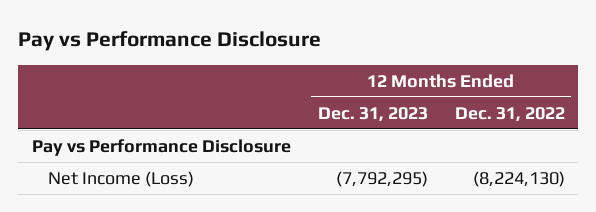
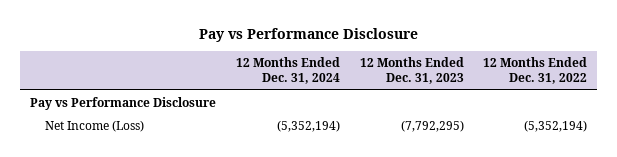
- | 12 Months Ended Dec. 31, 2023 | 12 Months Ended Dec. 31, 2022
+ | 12 Months Ended Dec. 31, 2024 | 12 Months Ended Dec. 31, 2023 | 12 Months Ended Dec. 31, 2022
- Net Income (Loss) | (7,792,295) | (8,224,130)
+ Net Income (Loss) | (5,352,194) | (7,792,295) | (5,352,194)

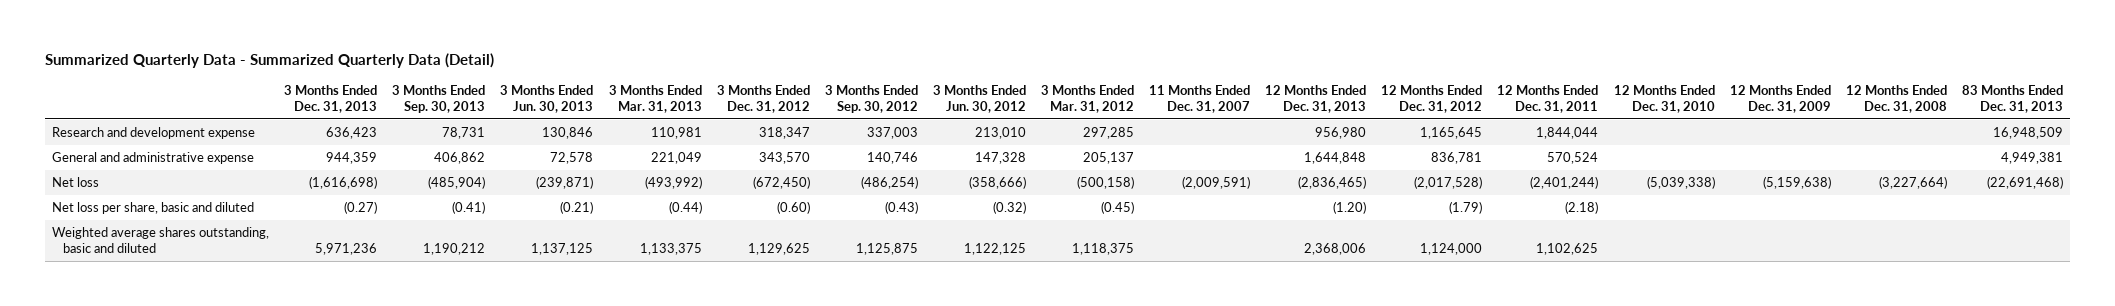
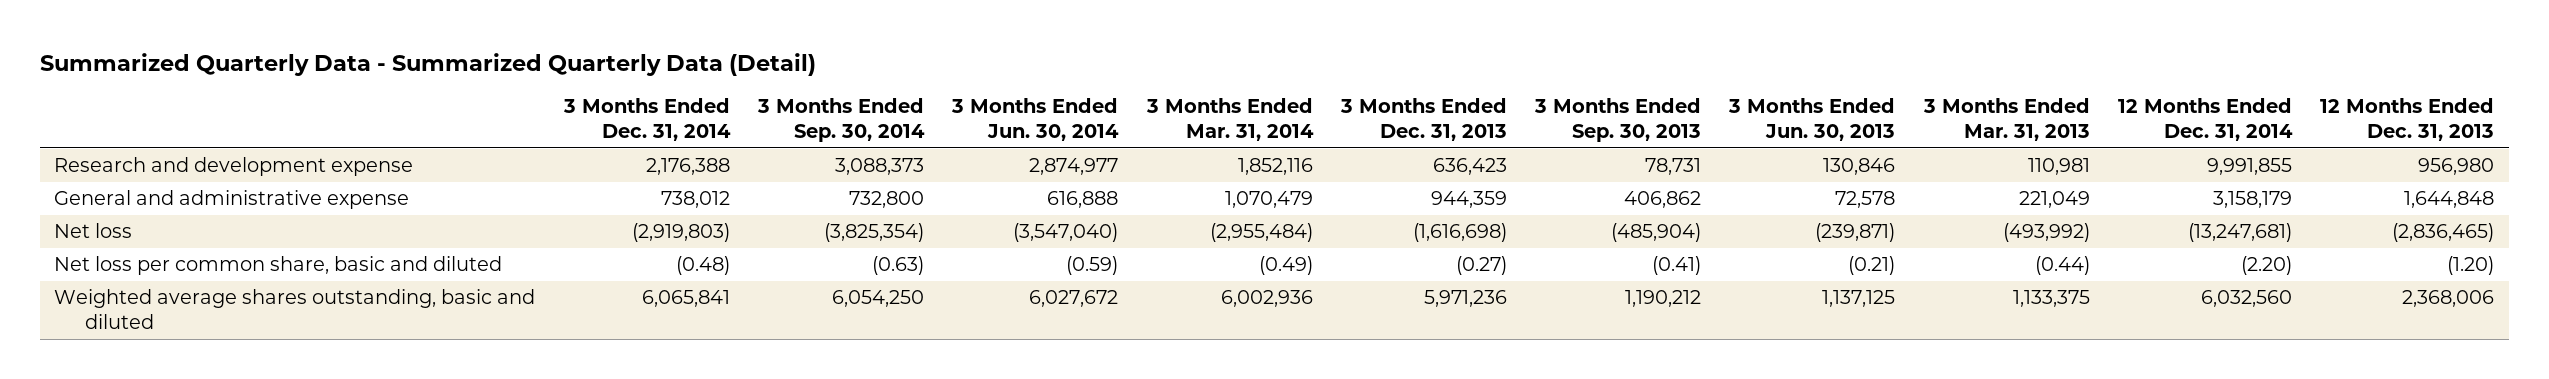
- | 3 Months Ended Dec. 31, 2013 | 3 Months Ended Sep. 30, 2013 | 3 Months Ended Jun. 30, 2013 | 3 Months Ended Mar. 31, 2013 | 3 Months Ended Dec. 31, 2012 | 3 Months Ended Sep. 30, 2012 | 3 Months Ended Jun. 30, 2012 | 3 Months Ended Mar. 31, 2012 | 11 Months Ended Dec. 31, 2007 | 12 Months Ended Dec. 31, 2013 | 12 Months Ended Dec. 31, 2012 | 12 Months Ended Dec. 31, 2011 | 12 Months Ended Dec. 31, 2010 | 12 Months Ended Dec. 31, 2009 | 12 Months Ended Dec. 31, 2008 | 83 Months Ended Dec. 31, 2013
+ | 3 Months Ended Dec. 31, 2014 | 3 Months Ended Sep. 30, 2014 | 3 Months Ended Jun. 30, 2014 | 3 Months Ended Mar. 31, 2014 | 3 Months Ended Dec. 31, 2013 | 3 Months Ended Sep. 30, 2013 | 3 Months Ended Jun. 30, 2013 | 3 Months Ended Mar. 31, 2013 | 12 Months Ended Dec. 31, 2014 | 12 Months Ended Dec. 31, 2013
- Net loss per share, basic and diluted | (0.27) | (0.41) | (0.21) | (0.44) | (0.60) | (0.43) | (0.32) | (0.45) | | (1.20) | (1.79) | (2.18) | | | |
+ Net loss per common share, basic and diluted | (0.48) | (0.63) | (0.59) | (0.49) | (0.27) | (0.41) | (0.21) | (0.44) | (2.20) | (1.20)

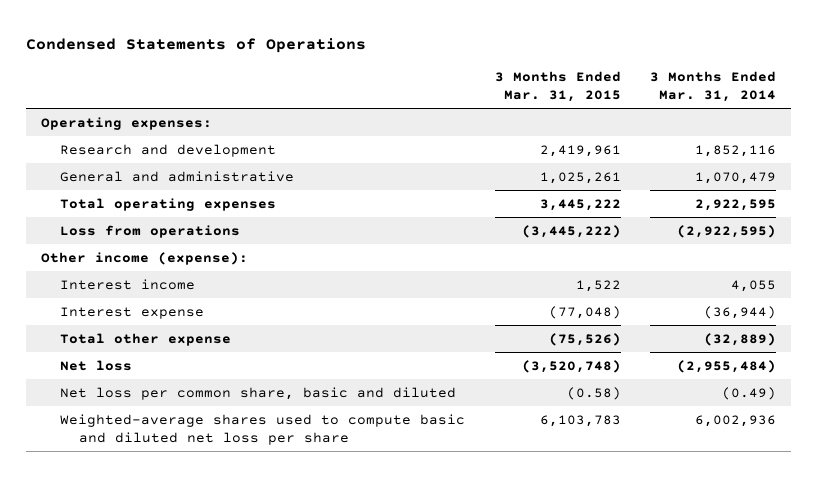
- Summarized Quarterly Data - Summarized Quarterly Data (Detail)
+ Condensed Statements of Operations
- | 3 Months Ended Dec. 31, 2014 | 3 Months Ended Sep. 30, 2014 | 3 Months Ended Jun. 30, 2014 | 3 Months Ended Mar. 31, 2014 | 3 Months Ended Dec. 31, 2013 | 3 Months Ended Sep. 30, 2013 | 3 Months Ended Jun. 30, 2013 | 3 Months Ended Mar. 31, 2013 | 12 Months Ended Dec. 31, 2014 | 12 Months Ended Dec. 31, 2013
+ | 3 Months Ended Mar. 31, 2015 | 3 Months Ended Mar. 31, 2014
- Research and development expense | 2,176,388 | 3,088,373 | 2,874,977 | 1,852,116 | 636,423 | 78,731 | 130,846 | 110,981 | 9,991,855 | 956,980
- General and administrative expense | 738,012 | 732,800 | 616,888 | 1,070,479 | 944,359 | 406,862 | 72,578 | 221,049 | 3,158,179 | 1,644,848
+ Operating expenses:
+ Research and development | 2,419,961 | 1,852,116
+ General and administrative | 1,025,261 | 1,070,479
+ Total operating expenses | 3,445,222 | 2,922,595
+ Loss from operations | (3,445,222) | (2,922,595)
+ Other income (expense):
+ Interest income | 1,522 | 4,055
+ Interest expense | (77,048) | (36,944)
+ Total other expense | (75,526) | (32,889)
- Weighted average shares outstanding, basic and diluted | 6,065,841 | 6,054,250 | 6,027,672 | 6,002,936 | 5,971,236 | 1,190,212 | 1,137,125 | 1,133,375 | 6,032,560 | 2,368,006
+ Weighted-average shares used to compute basic and diluted net loss per share | 6,103,783 | 6,002,936

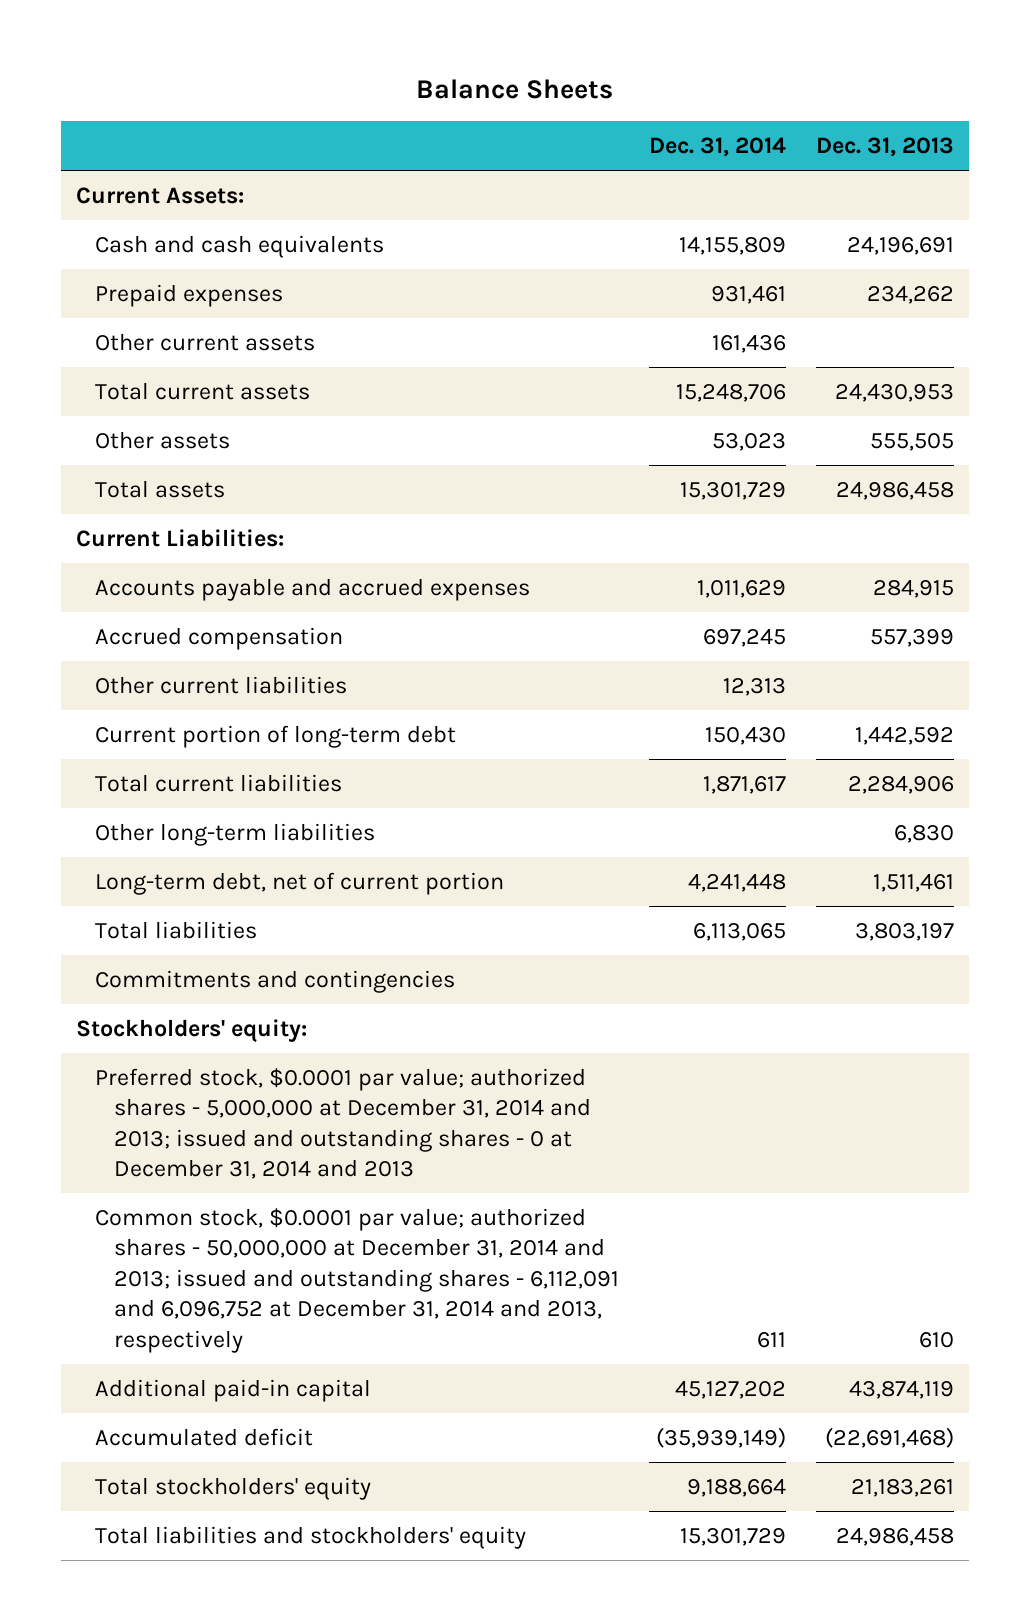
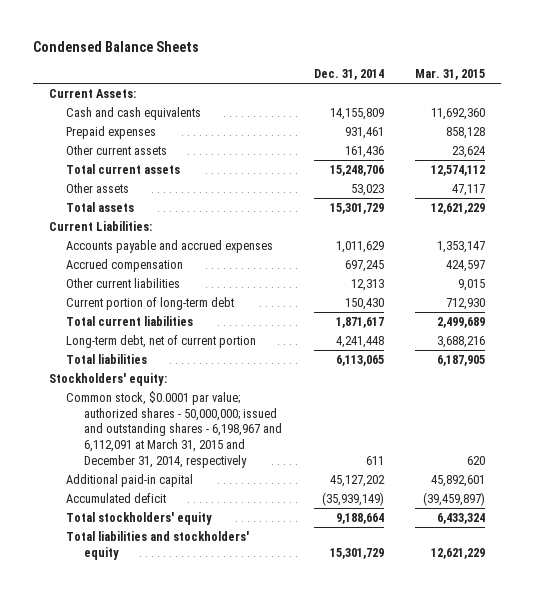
- Balance Sheets
+ Condensed Balance Sheets
- | Dec. 31, 2014 | Dec. 31, 2013
+ | Dec. 31, 2014 | Mar. 31, 2015
- Other long-term liabilities | | 6,830
- Commitments and contingencies
- Preferred stock, $0.0001 par value; authorized shares - 5,000,000 at December 31, 2014 and 2013; issued and outstanding shares - 0 at December 31, 2014 and 2013
- Common stock, $0.0001 par value; authorized shares - 50,000,000 at December 31, 2014 and 2013; issued and outstanding shares - 6,112,091 and 6,096,752 at December 31, 2014 and 2013, respectively | 611 | 610
+ Common stock, $0.0001 par value; authorized shares - 50,000,000; issued and outstanding shares - 6,198,967 and 6,112,091 at March 31, 2015 and December 31, 2014, respectively | 611 | 620

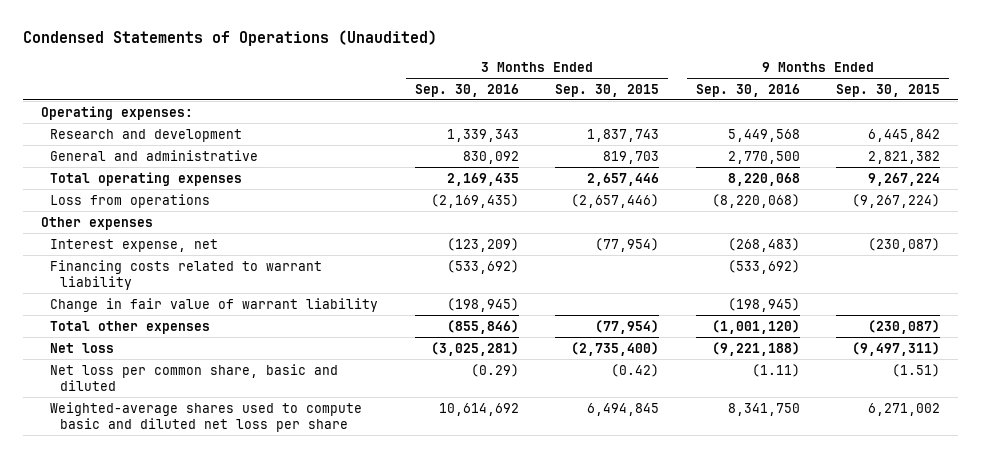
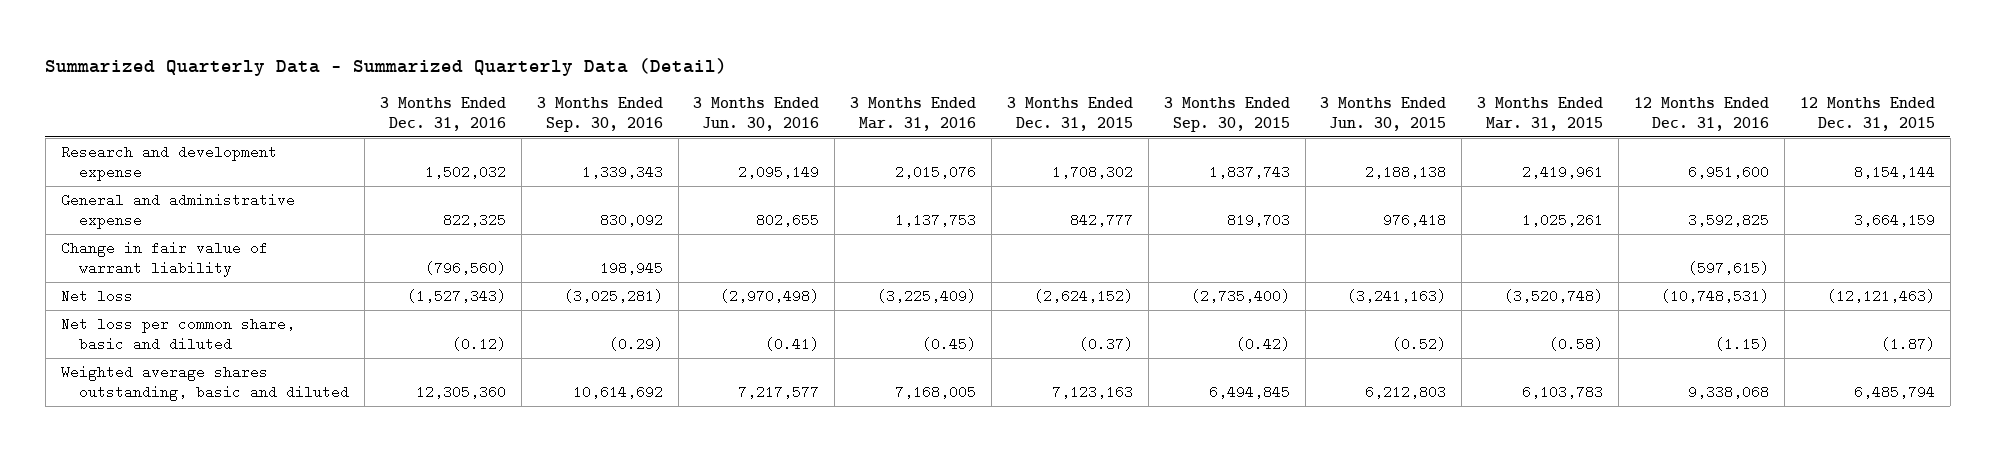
- Condensed Statements of Operations (Unaudited)
+ Summarized Quarterly Data - Summarized Quarterly Data (Detail)
- | 3 Months Ended Sep. 30, 2016 | 3 Months Ended Sep. 30, 2015 | 9 Months Ended Sep. 30, 2016 | 9 Months Ended Sep. 30, 2015
+ | 3 Months Ended Dec. 31, 2016 | 3 Months Ended Sep. 30, 2016 | 3 Months Ended Jun. 30, 2016 | 3 Months Ended Mar. 31, 2016 | 3 Months Ended Dec. 31, 2015 | 3 Months Ended Sep. 30, 2015 | 3 Months Ended Jun. 30, 2015 | 3 Months Ended Mar. 31, 2015 | 12 Months Ended Dec. 31, 2016 | 12 Months Ended Dec. 31, 2015
- Operating expenses:
- Research and development | 1,339,343 | 1,837,743 | 5,449,568 | 6,445,842
- General and administrative | 830,092 | 819,703 | 2,770,500 | 2,821,382
- Total operating expenses | 2,169,435 | 2,657,446 | 8,220,068 | 9,267,224
- Loss from operations | (2,169,435) | (2,657,446) | (8,220,068) | (9,267,224)
- Other expenses
- Interest expense, net | (123,209) | (77,954) | (268,483) | (230,087)
- Financing costs related to warrant liability | (533,692) | | (533,692) |
- Change in fair value of warrant liability | (198,945) | | (198,945) |
- Total other expenses | (855,846) | (77,954) | (1,001,120) | (230,087)
+ Research and development expense | 1,502,032 | 1,339,343 | 2,095,149 | 2,015,076 | 1,708,302 | 1,837,743 | 2,188,138 | 2,419,961 | 6,951,600 | 8,154,144
+ General and administrative expense | 822,325 | 830,092 | 802,655 | 1,137,753 | 842,777 | 819,703 | 976,418 | 1,025,261 | 3,592,825 | 3,664,159
+ Change in fair value of warrant liability | (796,560) | 198,945 | | | | | | | (597,615) |
- Weighted-average shares used to compute basic and diluted net loss per share | 10,614,692 | 6,494,845 | 8,341,750 | 6,271,002
+ Weighted average shares outstanding, basic and diluted | 12,305,360 | 10,614,692 | 7,217,577 | 7,168,005 | 7,123,163 | 6,494,845 | 6,212,803 | 6,103,783 | 9,338,068 | 6,485,794

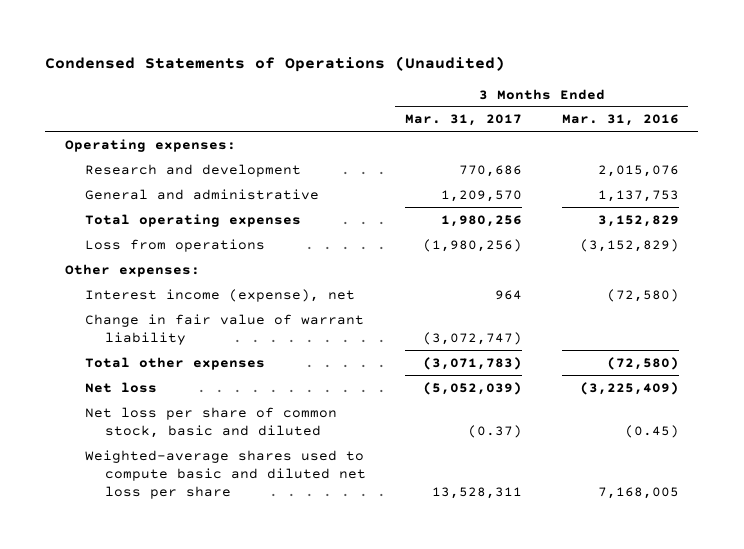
- Summarized Quarterly Data - Summarized Quarterly Data (Detail)
+ Condensed Statements of Operations (Unaudited)
- | 3 Months Ended Dec. 31, 2016 | 3 Months Ended Sep. 30, 2016 | 3 Months Ended Jun. 30, 2016 | 3 Months Ended Mar. 31, 2016 | 3 Months Ended Dec. 31, 2015 | 3 Months Ended Sep. 30, 2015 | 3 Months Ended Jun. 30, 2015 | 3 Months Ended Mar. 31, 2015 | 12 Months Ended Dec. 31, 2016 | 12 Months Ended Dec. 31, 2015
+ | 3 Months Ended Mar. 31, 2017 | 3 Months Ended Mar. 31, 2016
- Research and development expense | 1,502,032 | 1,339,343 | 2,095,149 | 2,015,076 | 1,708,302 | 1,837,743 | 2,188,138 | 2,419,961 | 6,951,600 | 8,154,144
- General and administrative expense | 822,325 | 830,092 | 802,655 | 1,137,753 | 842,777 | 819,703 | 976,418 | 1,025,261 | 3,592,825 | 3,664,159
+ Operating expenses:
+ Research and development | 770,686 | 2,015,076
+ General and administrative | 1,209,570 | 1,137,753
+ Total operating expenses | 1,980,256 | 3,152,829
+ Loss from operations | (1,980,256) | (3,152,829)
+ Other expenses:
+ Interest income (expense), net | 964 | (72,580)
+ Total other expenses | (3,071,783) | (72,580)
- Net loss per common share, basic and diluted | (0.12) | (0.29) | (0.41) | (0.45) | (0.37) | (0.42) | (0.52) | (0.58) | (1.15) | (1.87)
- Weighted average shares outstanding, basic and diluted | 12,305,360 | 10,614,692 | 7,217,577 | 7,168,005 | 7,123,163 | 6,494,845 | 6,212,803 | 6,103,783 | 9,338,068 | 6,485,794
+ Net loss per share of common stock, basic and diluted | (0.37) | (0.45)
+ Weighted-average shares used to compute basic and diluted net loss per share | 13,528,311 | 7,168,005

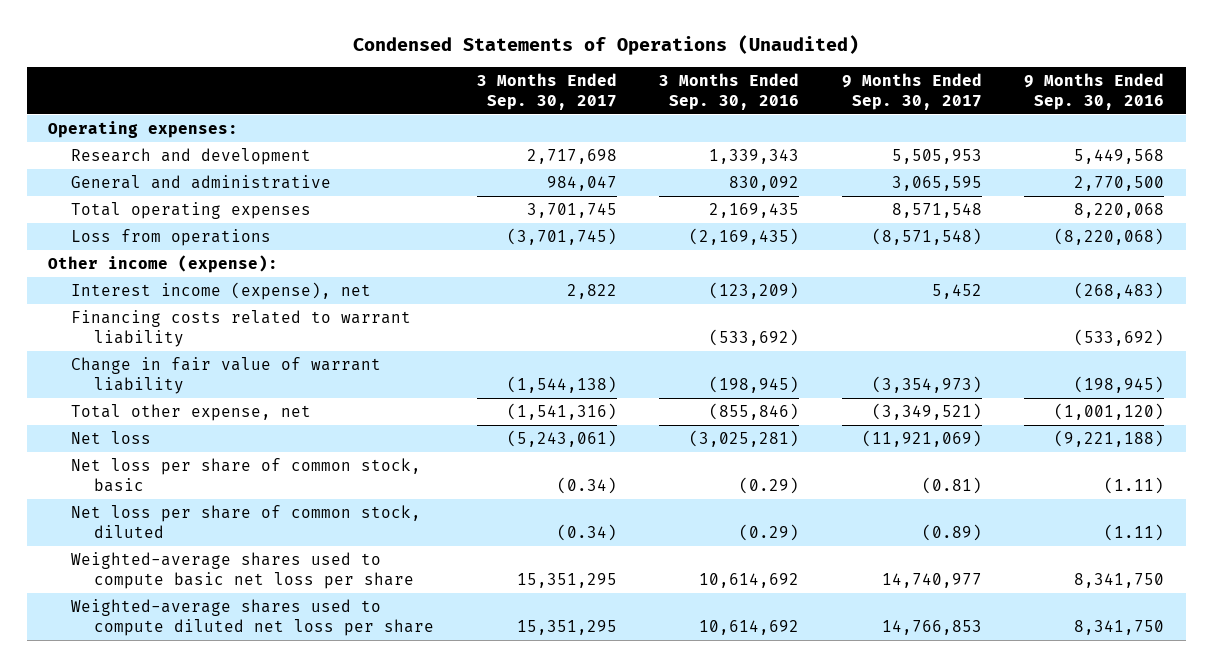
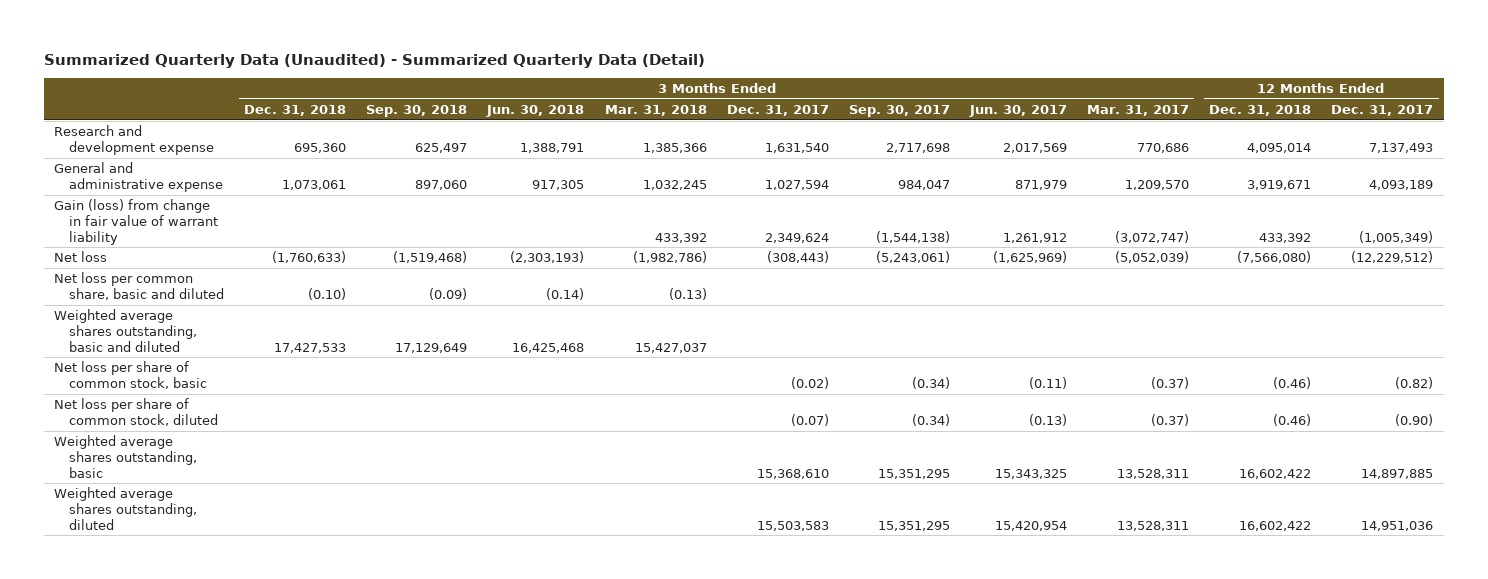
- Condensed Statements of Operations (Unaudited)
+ Summarized Quarterly Data (Unaudited) - Summarized Quarterly Data (Detail)
- | 3 Months Ended Sep. 30, 2017 | 3 Months Ended Sep. 30, 2016 | 9 Months Ended Sep. 30, 2017 | 9 Months Ended Sep. 30, 2016
+ | 3 Months Ended Dec. 31, 2018 | 3 Months Ended Sep. 30, 2018 | 3 Months Ended Jun. 30, 2018 | 3 Months Ended Mar. 31, 2018 | 3 Months Ended Dec. 31, 2017 | 3 Months Ended Sep. 30, 2017 | 3 Months Ended Jun. 30, 2017 | 3 Months Ended Mar. 31, 2017 | 12 Months Ended Dec. 31, 2018 | 12 Months Ended Dec. 31, 2017
- Operating expenses:
- Research and development | 2,717,698 | 1,339,343 | 5,505,953 | 5,449,568
- General and administrative | 984,047 | 830,092 | 3,065,595 | 2,770,500
- Total operating expenses | 3,701,745 | 2,169,435 | 8,571,548 | 8,220,068
- Loss from operations | (3,701,745) | (2,169,435) | (8,571,548) | (8,220,068)
- Other income (expense):
- Interest income (expense), net | 2,822 | (123,209) | 5,452 | (268,483)
- Financing costs related to warrant liability | | (533,692) | | (533,692)
- Change in fair value of warrant liability | (1,544,138) | (198,945) | (3,354,973) | (198,945)
- Total other expense, net | (1,541,316) | (855,846) | (3,349,521) | (1,001,120)
+ Research and development expense | 695,360 | 625,497 | 1,388,791 | 1,385,366 | 1,631,540 | 2,717,698 | 2,017,569 | 770,686 | 4,095,014 | 7,137,493
+ General and administrative expense | 1,073,061 | 897,060 | 917,305 | 1,032,245 | 1,027,594 | 984,047 | 871,979 | 1,209,570 | 3,919,671 | 4,093,189
+ Gain (loss) from change in fair value of warrant liability | | | | 433,392 | 2,349,624 | (1,544,138) | 1,261,912 | (3,072,747) | 433,392 | (1,005,349)
+ Net loss per common share, basic and diluted | (0.10) | (0.09) | (0.14) | (0.13) | | | | | |
+ Weighted average shares outstanding, basic and diluted | 17,427,533 | 17,129,649 | 16,425,468 | 15,427,037 | | | | | |
- Weighted-average shares used to compute basic net loss per share | 15,351,295 | 10,614,692 | 14,740,977 | 8,341,750
- Weighted-average shares used to compute diluted net loss per share | 15,351,295 | 10,614,692 | 14,766,853 | 8,341,750
+ Weighted average shares outstanding, basic | | | | | 15,368,610 | 15,351,295 | 15,343,325 | 13,528,311 | 16,602,422 | 14,897,885
+ Weighted average shares outstanding, diluted | | | | | 15,503,583 | 15,351,295 | 15,420,954 | 13,528,311 | 16,602,422 | 14,951,036

